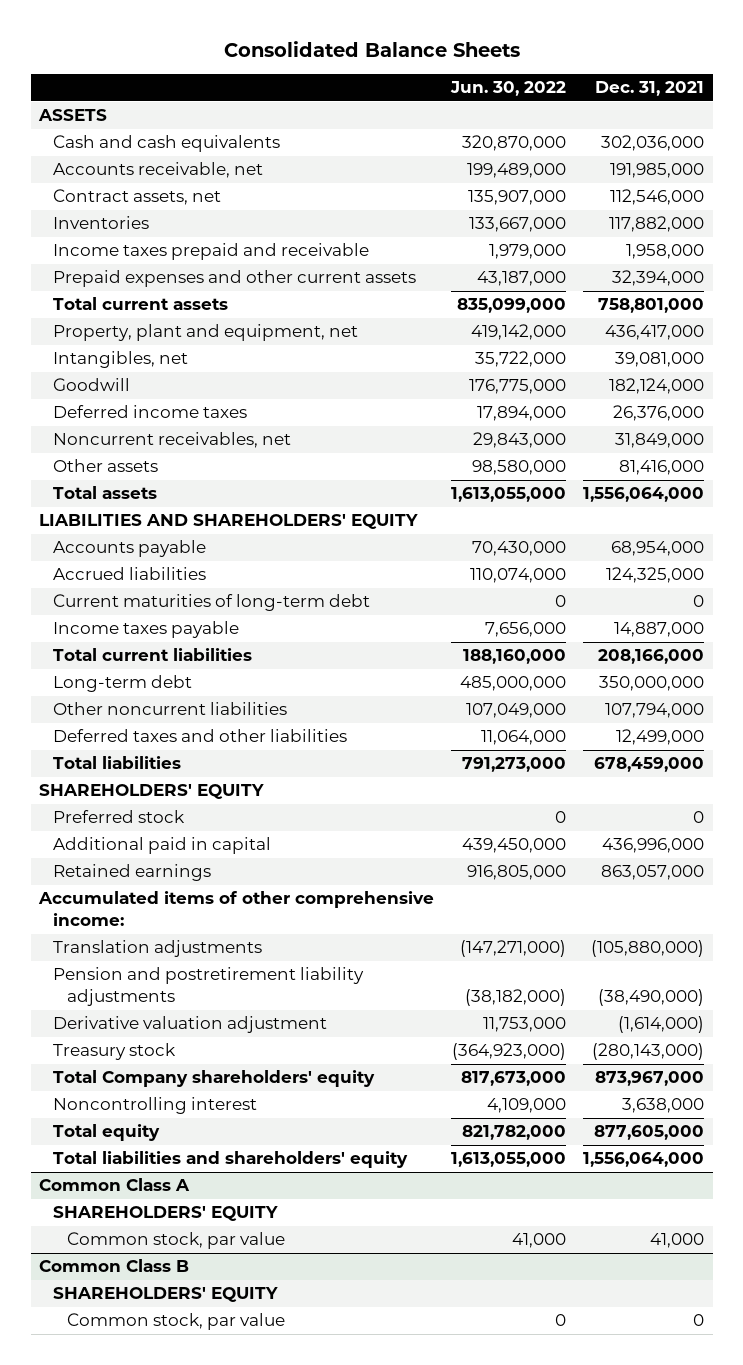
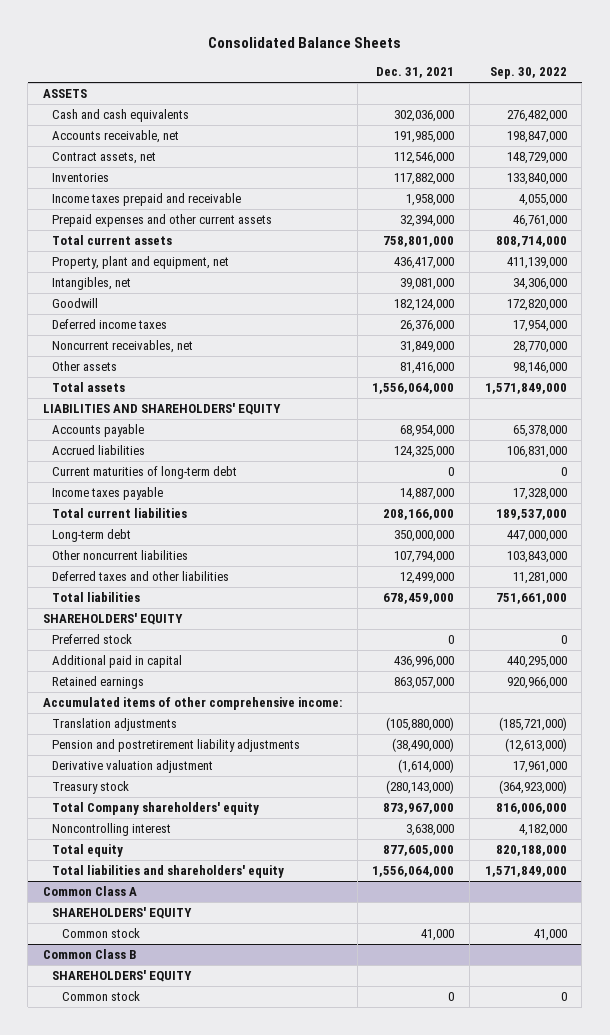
- | Jun. 30, 2022 | Dec. 31, 2021
+ | Dec. 31, 2021 | Sep. 30, 2022
@ Common Class A
- Common stock, par value | 41,000 | 41,000
+ Common stock | 41,000 | 41,000
@ Common Class B
- Common stock, par value | 0 | 0
+ Common stock | 0 | 0

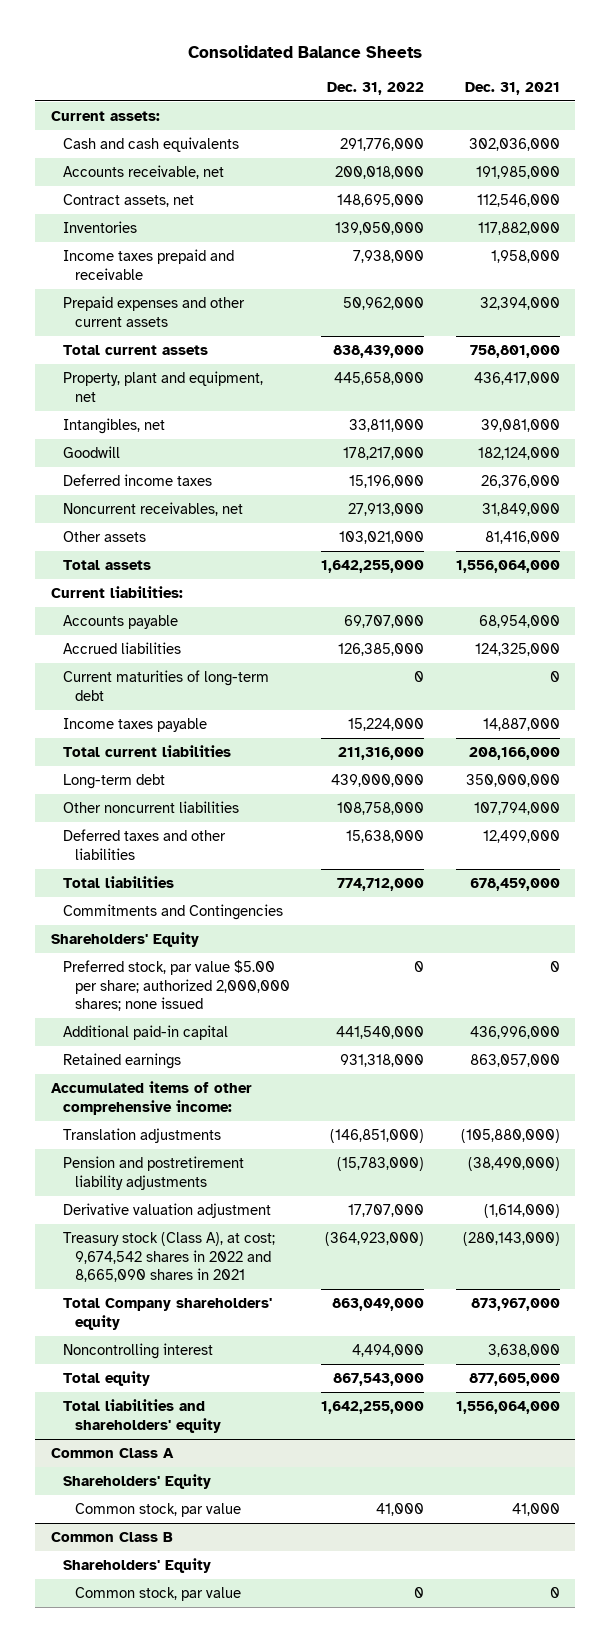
- | Dec. 31, 2021 | Sep. 30, 2022
+ | Dec. 31, 2022 | Dec. 31, 2021
- ASSETS
+ Current assets:
- LIABILITIES AND SHAREHOLDERS' EQUITY
+ Current liabilities:
- SHAREHOLDERS' EQUITY
- Preferred stock | 0 | 0
- Additional paid in capital | 436,996,000 | 440,295,000
+ Commitments and Contingencies
+ Shareholders' Equity
+ Preferred stock, par value $5.00 per share; authorized 2,000,000 shares; none issued | 0 | 0
+ Additional paid-in capital | 441,540,000 | 436,996,000
- Treasury stock | (280,143,000) | (364,923,000)
+ Treasury stock (Class A), at cost; 9,674,542 shares in 2022 and 8,665,090 shares in 2021 | (364,923,000) | (280,143,000)
@ Common Class A
- SHAREHOLDERS' EQUITY
- Common stock | 41,000 | 41,000
+ Shareholders' Equity
+ Common stock, par value | 41,000 | 41,000
@ Common Class B
- SHAREHOLDERS' EQUITY
- Common stock | 0 | 0
+ Shareholders' Equity
+ Common stock, par value | 0 | 0

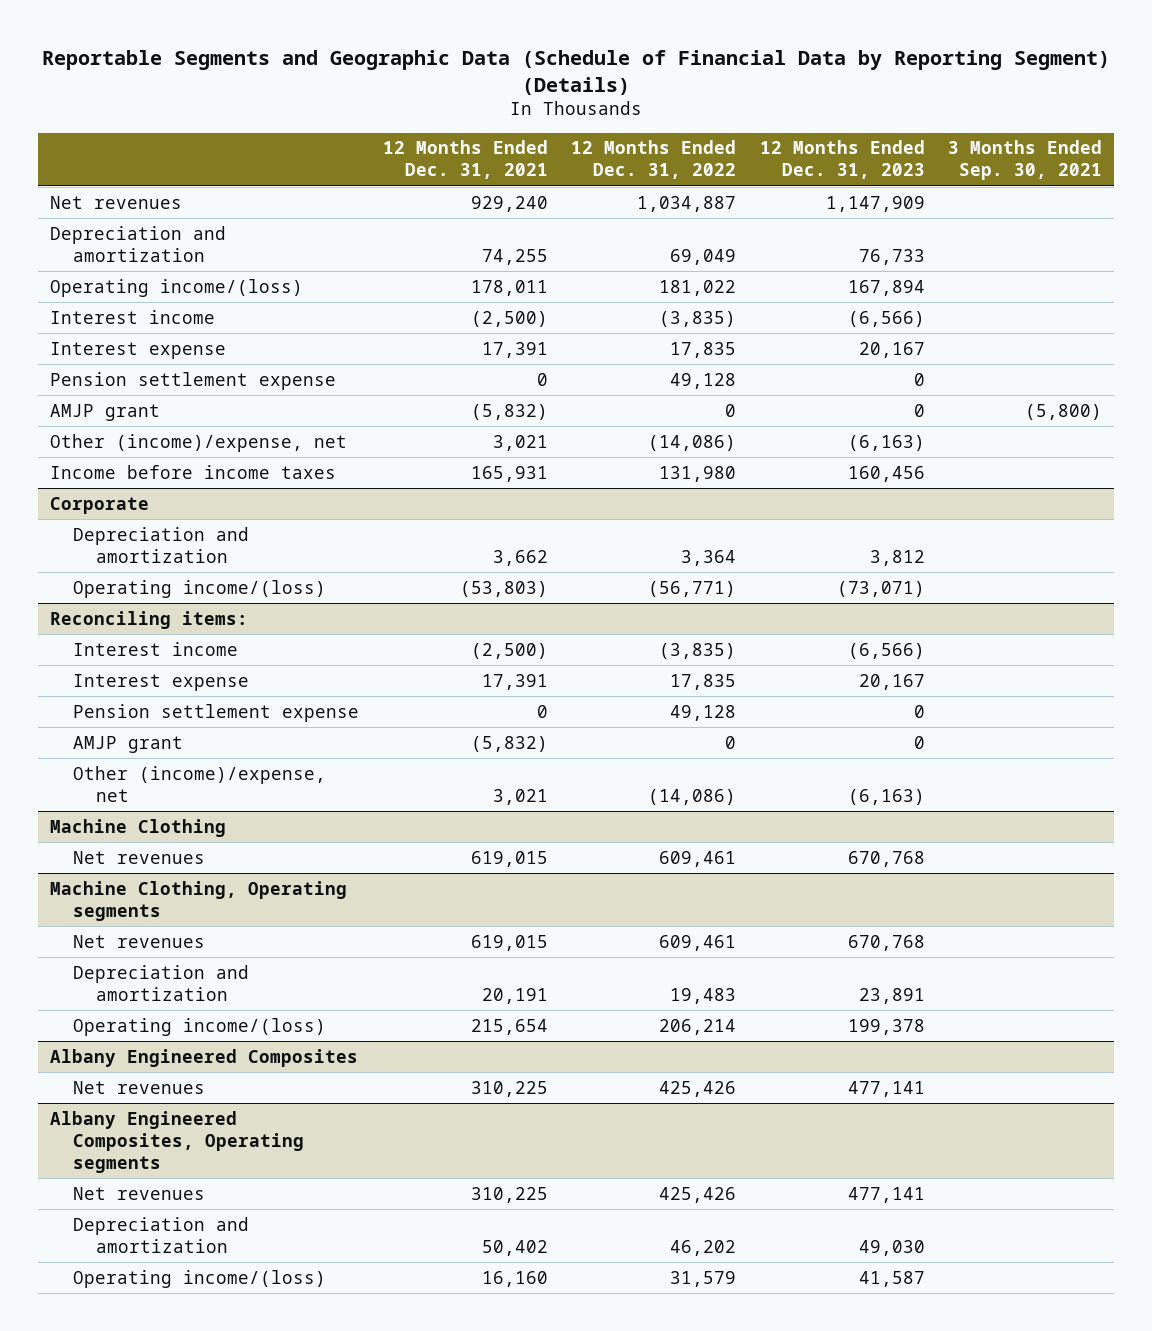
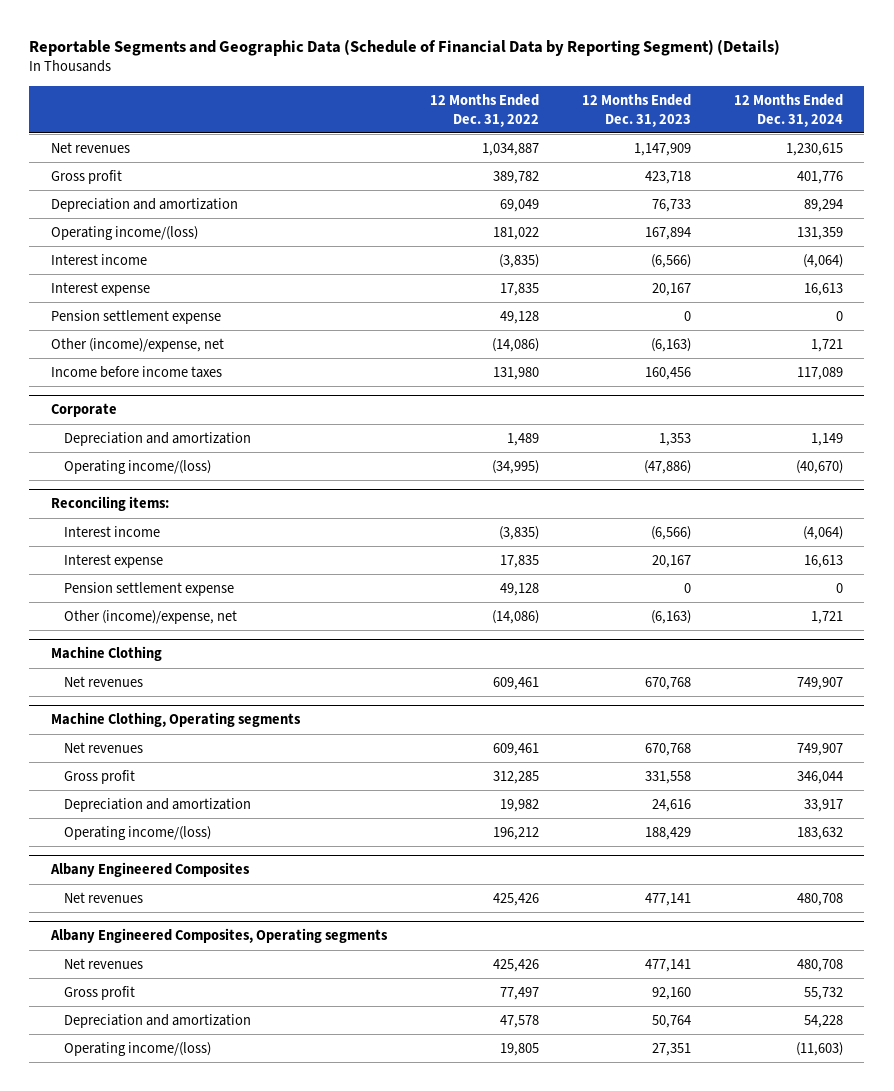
- | 12 Months Ended Dec. 31, 2021 | 12 Months Ended Dec. 31, 2022 | 12 Months Ended Dec. 31, 2023 | 3 Months Ended Sep. 30, 2021
+ | 12 Months Ended Dec. 31, 2022 | 12 Months Ended Dec. 31, 2023 | 12 Months Ended Dec. 31, 2024
+ Gross profit | 389,782 | 423,718 | 401,776
- AMJP grant | (5,832) | 0 | 0 | (5,800)
@ Corporate
- Depreciation and amortization | 3,662 | 3,364 | 3,812 |
- Operating income/(loss) | (53,803) | (56,771) | (73,071) |
+ Depreciation and amortization | 1,489 | 1,353 | 1,149
+ Operating income/(loss) | (34,995) | (47,886) | (40,670)
@ Reconciling items:
- AMJP grant | (5,832) | 0 | 0 |
@ Machine Clothing, Operating segments
- Depreciation and amortization | 20,191 | 19,483 | 23,891 |
- Operating income/(loss) | 215,654 | 206,214 | 199,378 |
+ Gross profit | 312,285 | 331,558 | 346,044
+ Depreciation and amortization | 19,982 | 24,616 | 33,917
+ Operating income/(loss) | 196,212 | 188,429 | 183,632
@ Albany Engineered Composites, Operating segments
- Depreciation and amortization | 50,402 | 46,202 | 49,030 |
- Operating income/(loss) | 16,160 | 31,579 | 41,587 |
+ Gross profit | 77,497 | 92,160 | 55,732
+ Depreciation and amortization | 47,578 | 50,764 | 54,228
+ Operating income/(loss) | 19,805 | 27,351 | (11,603)

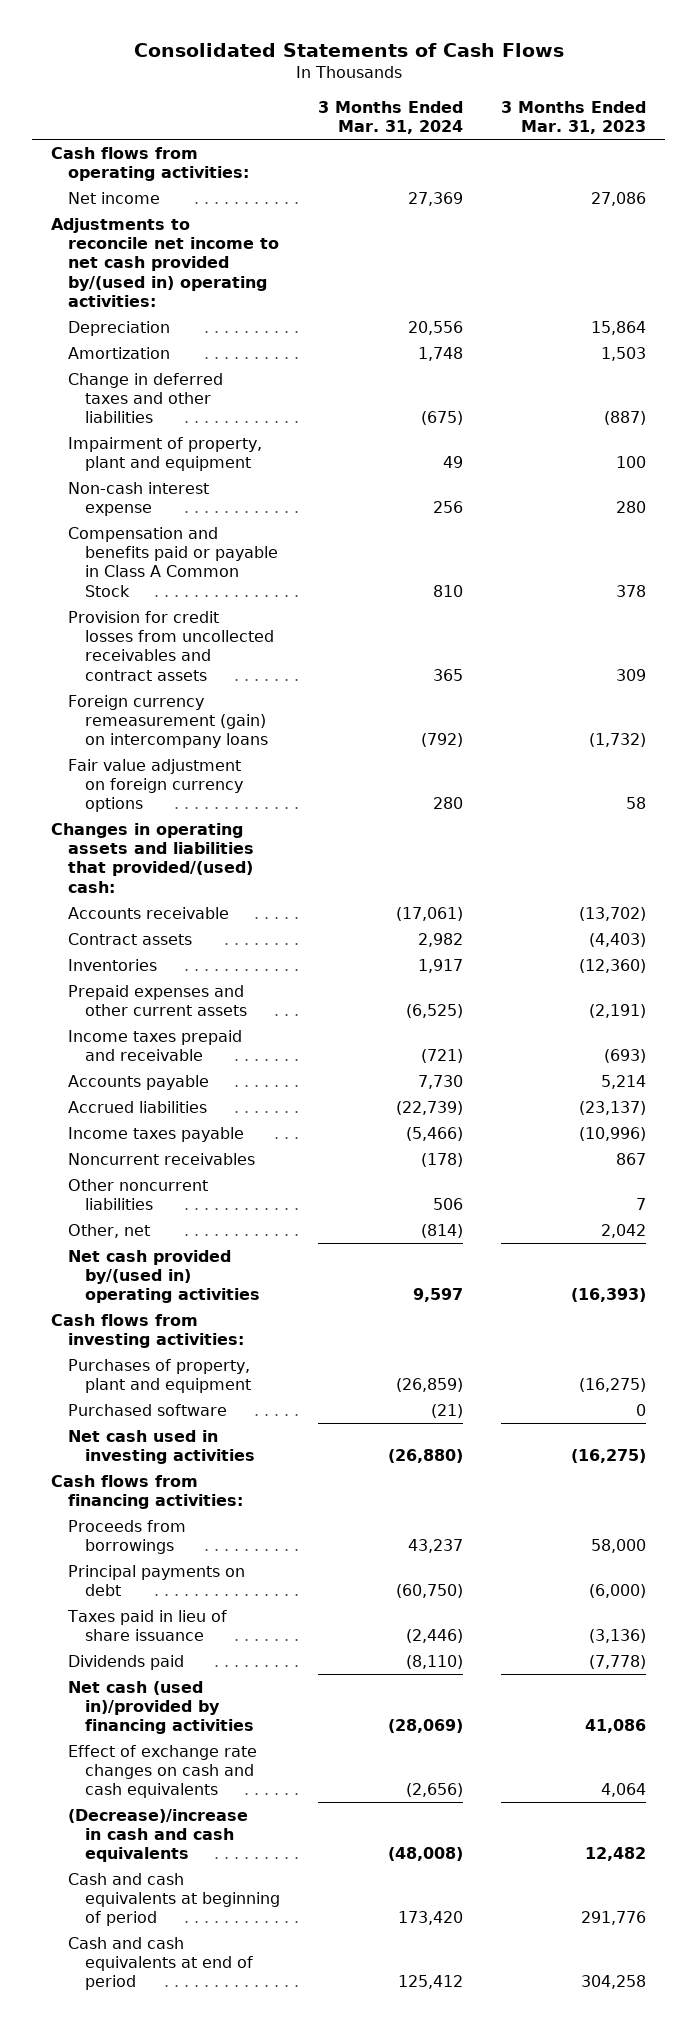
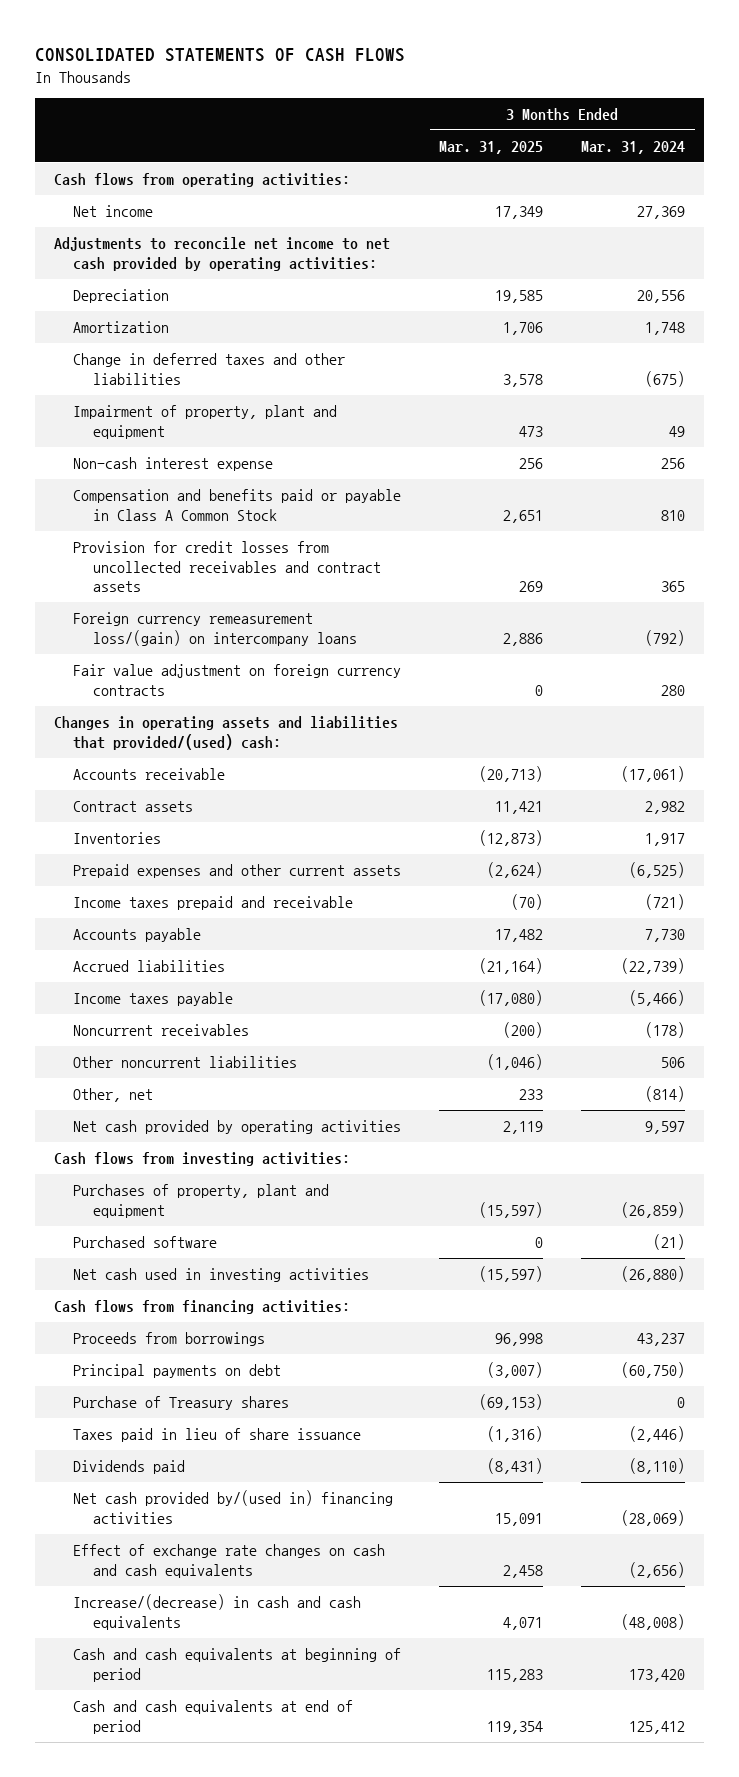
- Consolidated Statements of Cash Flows
+ CONSOLIDATED STATEMENTS OF CASH FLOWS
- | 3 Months Ended Mar. 31, 2024 | 3 Months Ended Mar. 31, 2023
+ | 3 Months Ended Mar. 31, 2025 | 3 Months Ended Mar. 31, 2024
- Adjustments to reconcile net income to net cash provided by/(used in) operating activities:
+ Adjustments to reconcile net income to net cash provided by operating activities:
- Foreign currency remeasurement (gain) on intercompany loans | (792) | (1,732)
- Fair value adjustment on foreign currency options | 280 | 58
+ Foreign currency remeasurement loss/(gain) on intercompany loans | 2,886 | (792)
+ Fair value adjustment on foreign currency contracts | 0 | 280
- Net cash provided by/(used in) operating activities | 9,597 | (16,393)
+ Net cash provided by operating activities | 2,119 | 9,597
+ Purchase of Treasury shares | (69,153) | 0
- Net cash (used in)/provided by financing activities | (28,069) | 41,086
+ Net cash provided by/(used in) financing activities | 15,091 | (28,069)
- (Decrease)/increase in cash and cash equivalents | (48,008) | 12,482
+ Increase/(decrease) in cash and cash equivalents | 4,071 | (48,008)

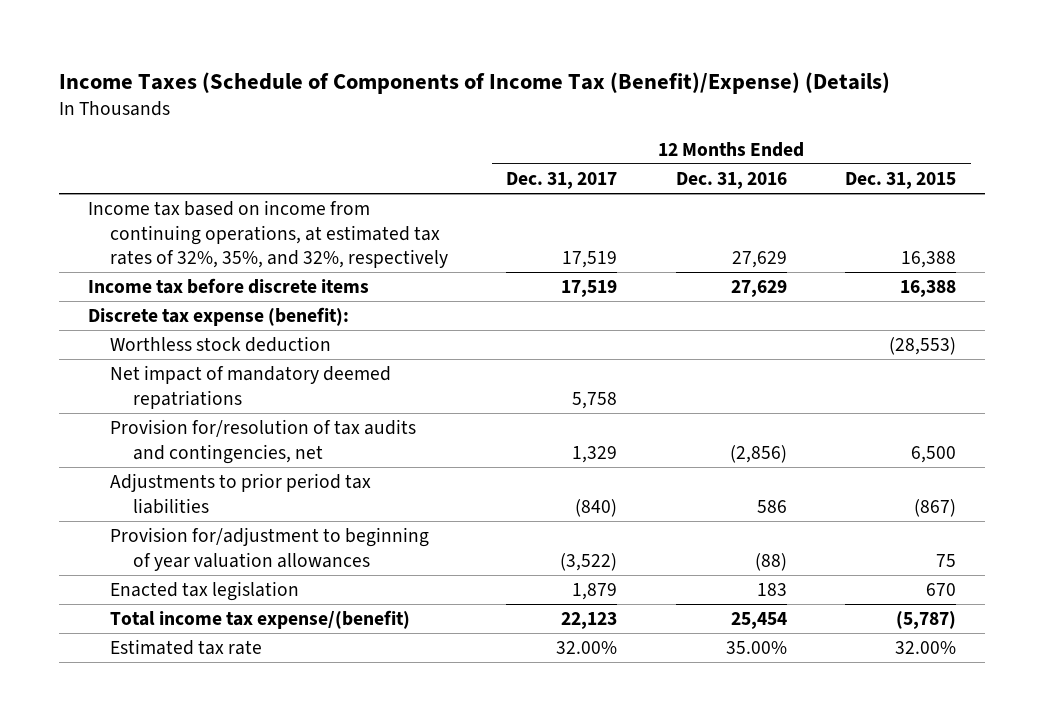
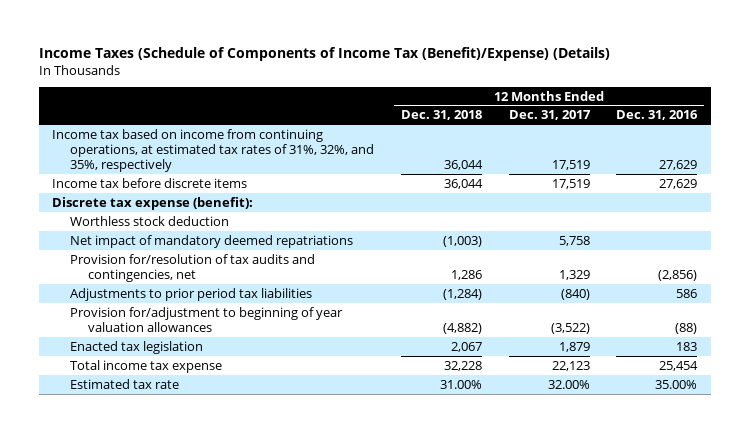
- | 12 Months Ended Dec. 31, 2017 | 12 Months Ended Dec. 31, 2016 | 12 Months Ended Dec. 31, 2015
+ | 12 Months Ended Dec. 31, 2018 | 12 Months Ended Dec. 31, 2017 | 12 Months Ended Dec. 31, 2016
- Income tax based on income from continuing operations, at estimated tax rates of 32%, 35%, and 32%, respectively | 17,519 | 27,629 | 16,388
+ Income tax based on income from continuing operations, at estimated tax rates of 31%, 32%, and 35%, respectively | 36,044 | 17,519 | 27,629
- Total income tax expense/(benefit) | 22,123 | 25,454 | (5,787)
+ Total income tax expense | 32,228 | 22,123 | 25,454

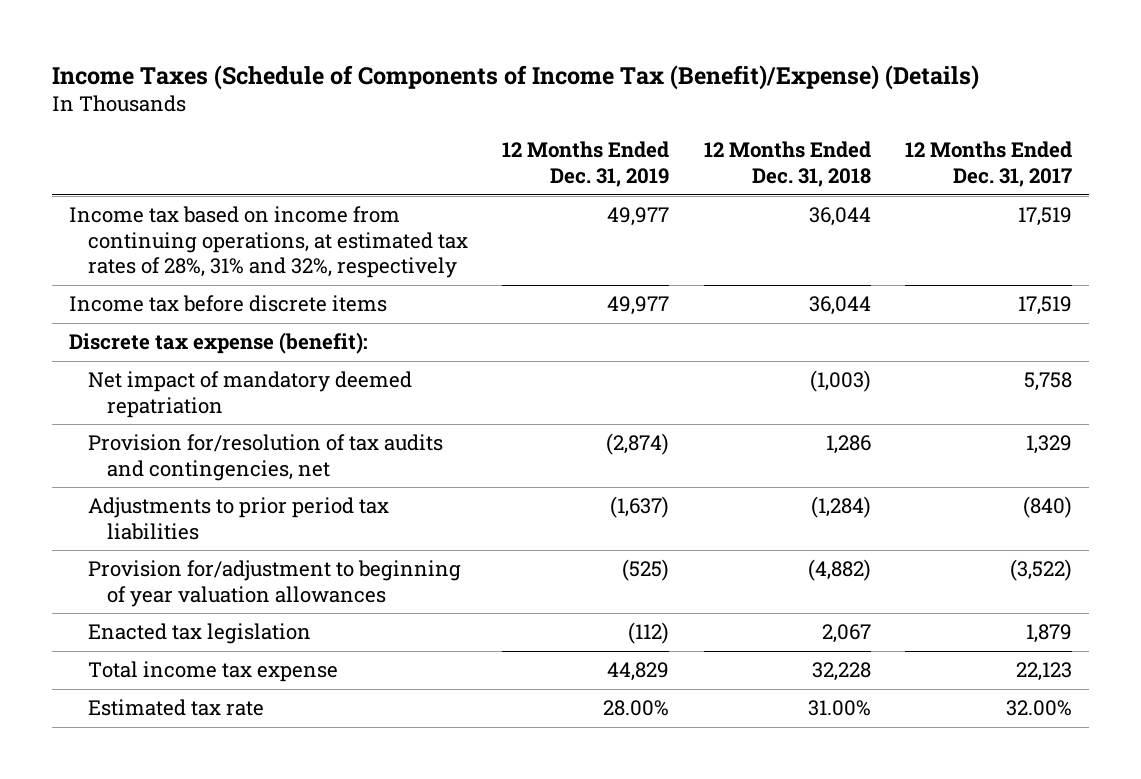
- | 12 Months Ended Dec. 31, 2018 | 12 Months Ended Dec. 31, 2017 | 12 Months Ended Dec. 31, 2016
+ | 12 Months Ended Dec. 31, 2019 | 12 Months Ended Dec. 31, 2018 | 12 Months Ended Dec. 31, 2017
- Income tax based on income from continuing operations, at estimated tax rates of 31%, 32%, and 35%, respectively | 36,044 | 17,519 | 27,629
+ Income tax based on income from continuing operations, at estimated tax rates of 28%, 31% and 32%, respectively | 49,977 | 36,044 | 17,519
- Worthless stock deduction
- Net impact of mandatory deemed repatriations | (1,003) | 5,758 |
+ Net impact of mandatory deemed repatriation | | (1,003) | 5,758

